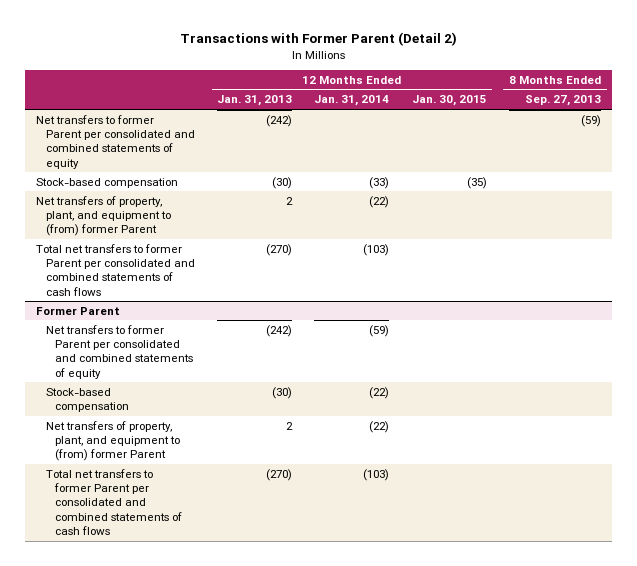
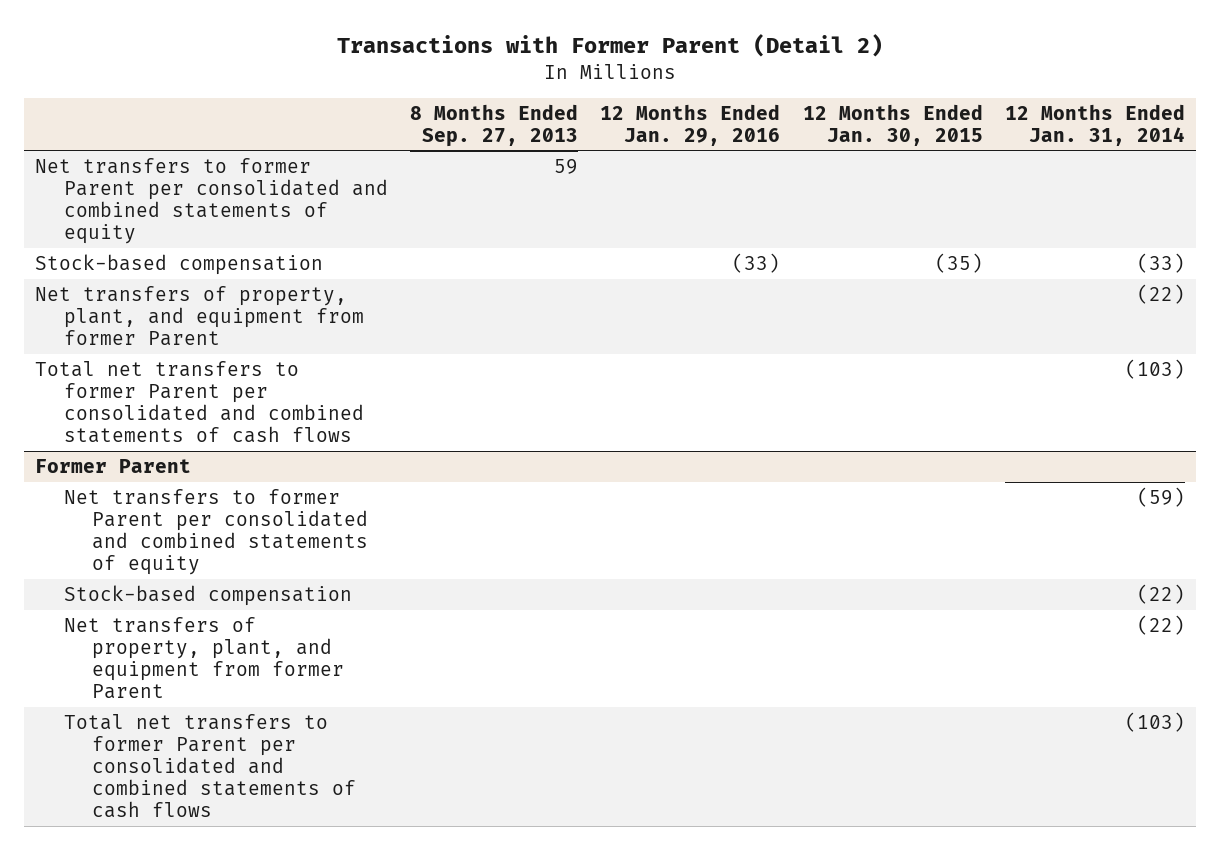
- | 12 Months Ended Jan. 31, 2013 | 12 Months Ended Jan. 31, 2014 | 12 Months Ended Jan. 30, 2015 | 8 Months Ended Sep. 27, 2013
+ | 8 Months Ended Sep. 27, 2013 | 12 Months Ended Jan. 29, 2016 | 12 Months Ended Jan. 30, 2015 | 12 Months Ended Jan. 31, 2014
- Net transfers to former Parent per consolidated and combined statements of equity | (242) | | | (59)
+ Net transfers to former Parent per consolidated and combined statements of equity | 59 | | |
- Net transfers of property, plant, and equipment to (from) former Parent | 2 | (22) | |
+ Net transfers of property, plant, and equipment from former Parent | | | | (22)
@ Former Parent
- Net transfers of property, plant, and equipment to (from) former Parent | 2 | (22) | |
+ Net transfers of property, plant, and equipment from former Parent | | | | (22)

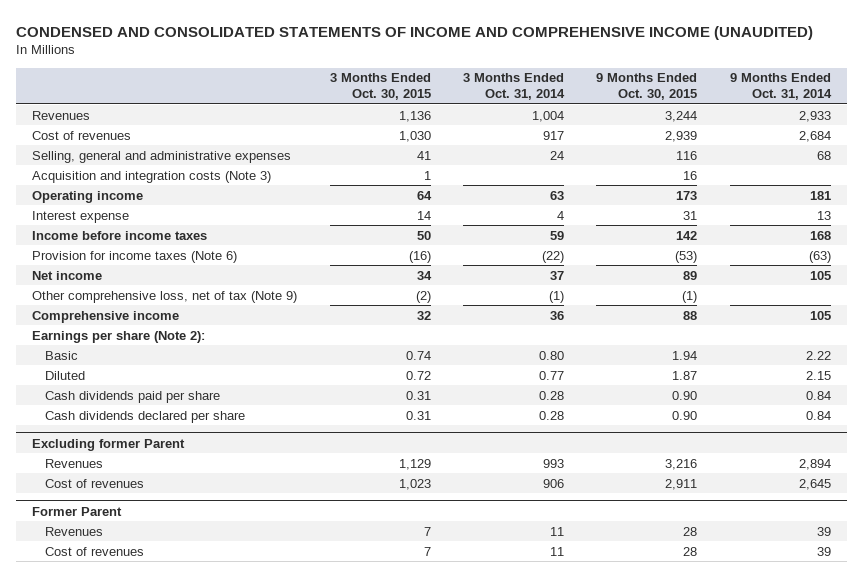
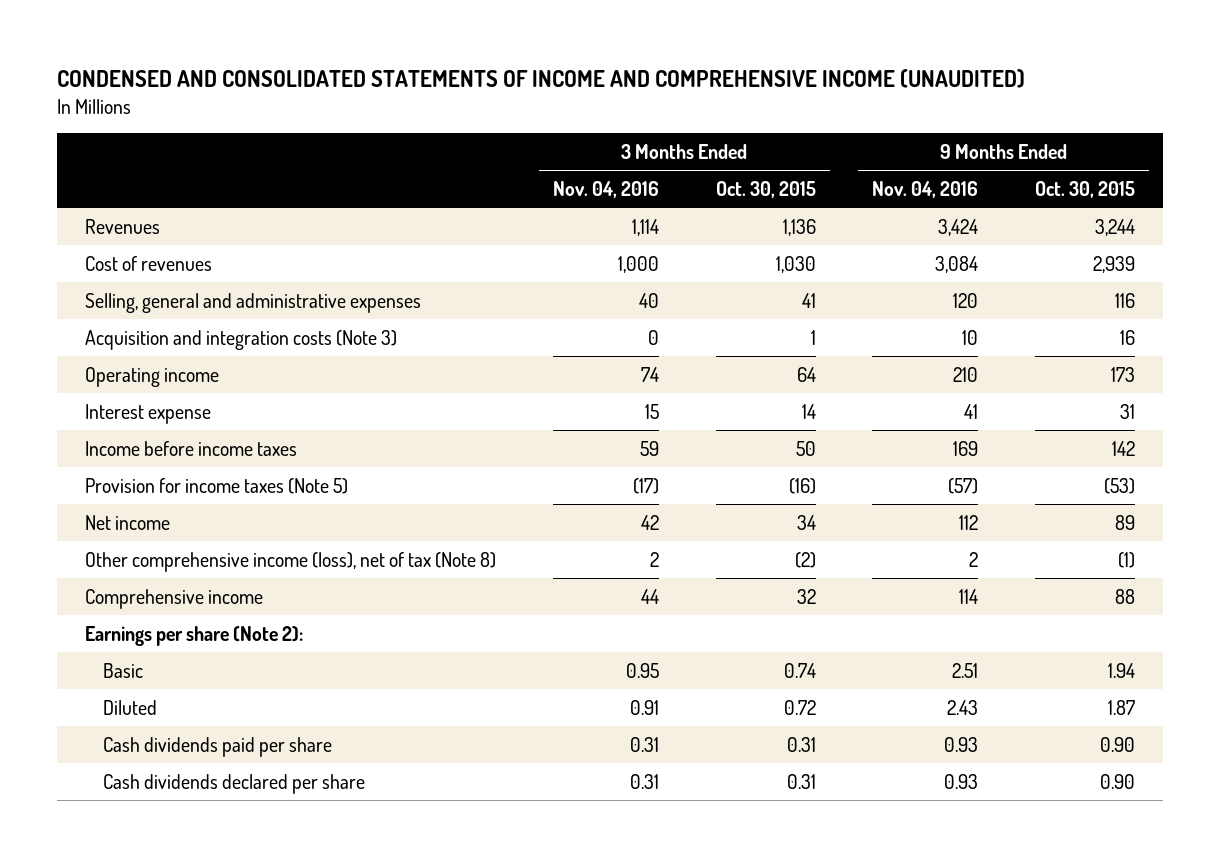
- | 3 Months Ended Oct. 30, 2015 | 3 Months Ended Oct. 31, 2014 | 9 Months Ended Oct. 30, 2015 | 9 Months Ended Oct. 31, 2014
+ | 3 Months Ended Nov. 04, 2016 | 3 Months Ended Oct. 30, 2015 | 9 Months Ended Nov. 04, 2016 | 9 Months Ended Oct. 30, 2015
- Provision for income taxes (Note 6) | (16) | (22) | (53) | (63)
+ Provision for income taxes (Note 5) | (17) | (16) | (57) | (53)
- Other comprehensive loss, net of tax (Note 9) | (2) | (1) | (1) |
+ Other comprehensive income (loss), net of tax (Note 8) | 2 | (2) | 2 | (1)
- Excluding former Parent
- Revenues | 1,129 | 993 | 3,216 | 2,894
- Cost of revenues | 1,023 | 906 | 2,911 | 2,645
- Former Parent
- Revenues | 7 | 11 | 28 | 39
- Cost of revenues | 7 | 11 | 28 | 39

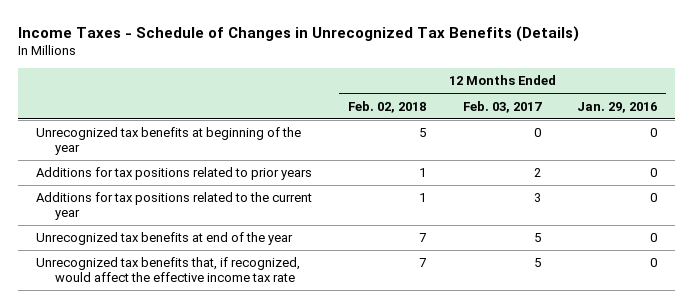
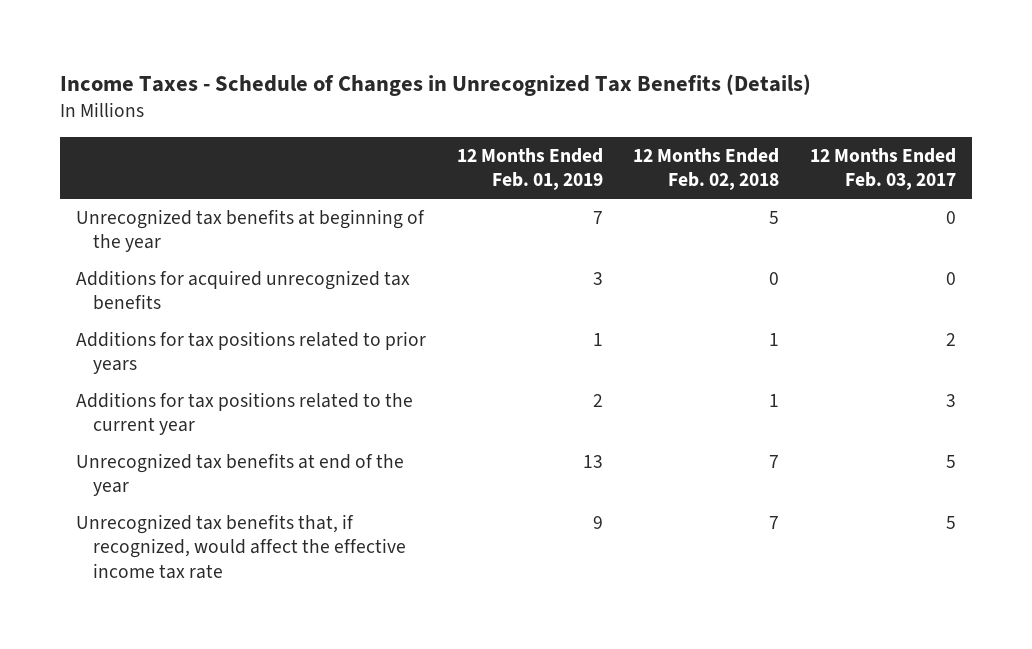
- | 12 Months Ended Feb. 02, 2018 | 12 Months Ended Feb. 03, 2017 | 12 Months Ended Jan. 29, 2016
+ | 12 Months Ended Feb. 01, 2019 | 12 Months Ended Feb. 02, 2018 | 12 Months Ended Feb. 03, 2017
+ Additions for acquired unrecognized tax benefits | 3 | 0 | 0

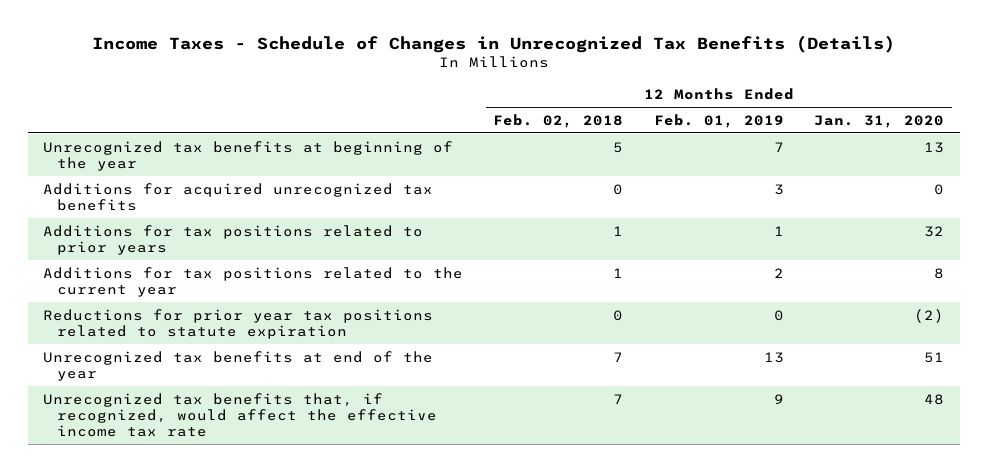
- | 12 Months Ended Feb. 01, 2019 | 12 Months Ended Feb. 02, 2018 | 12 Months Ended Feb. 03, 2017
+ | 12 Months Ended Feb. 02, 2018 | 12 Months Ended Feb. 01, 2019 | 12 Months Ended Jan. 31, 2020
+ Reductions for prior year tax positions related to statute expiration | 0 | 0 | (2)

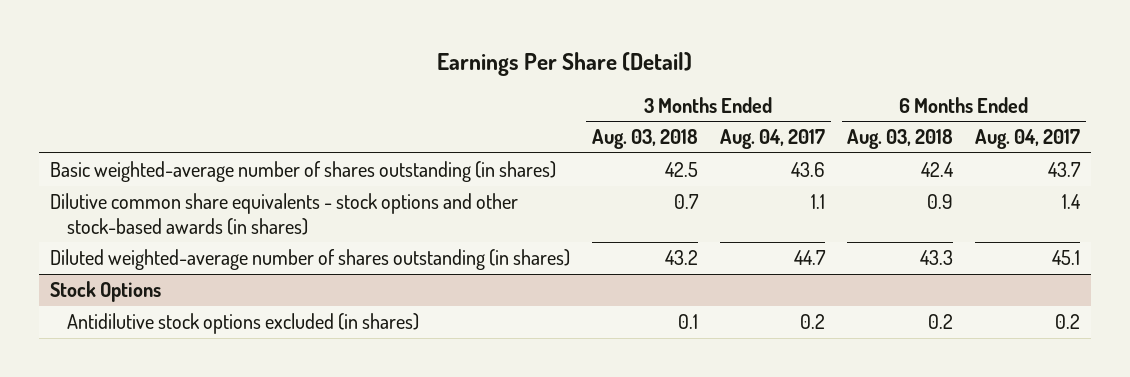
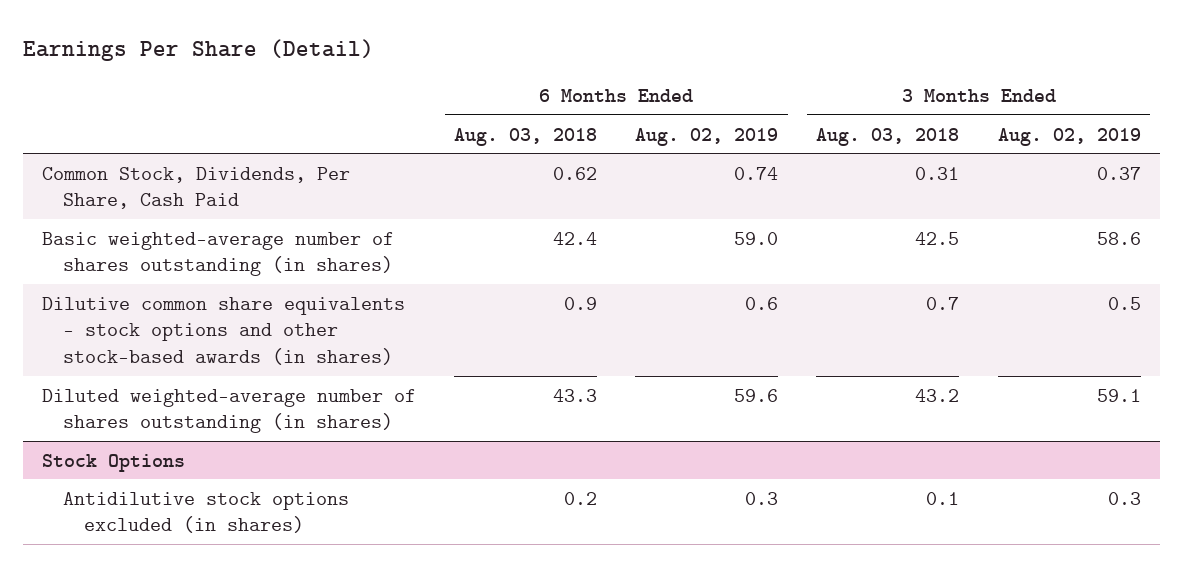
- | 3 Months Ended Aug. 03, 2018 | 3 Months Ended Aug. 04, 2017 | 6 Months Ended Aug. 03, 2018 | 6 Months Ended Aug. 04, 2017
+ | 6 Months Ended Aug. 03, 2018 | 6 Months Ended Aug. 02, 2019 | 3 Months Ended Aug. 03, 2018 | 3 Months Ended Aug. 02, 2019
+ Common Stock, Dividends, Per Share, Cash Paid | 0.62 | 0.74 | 0.31 | 0.37

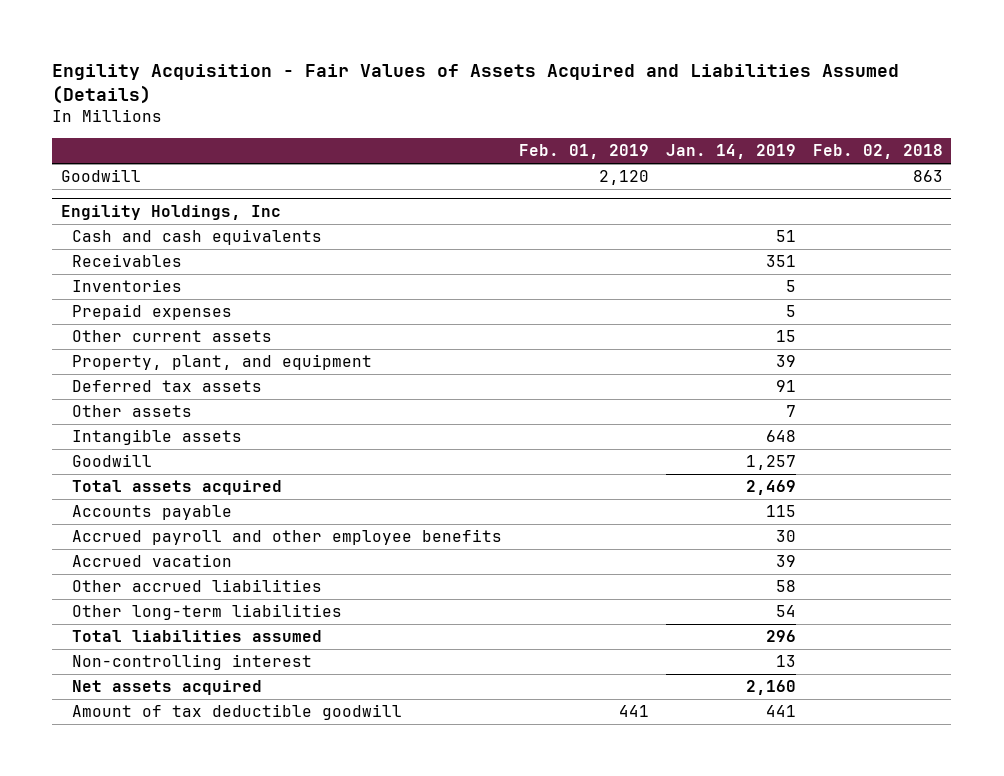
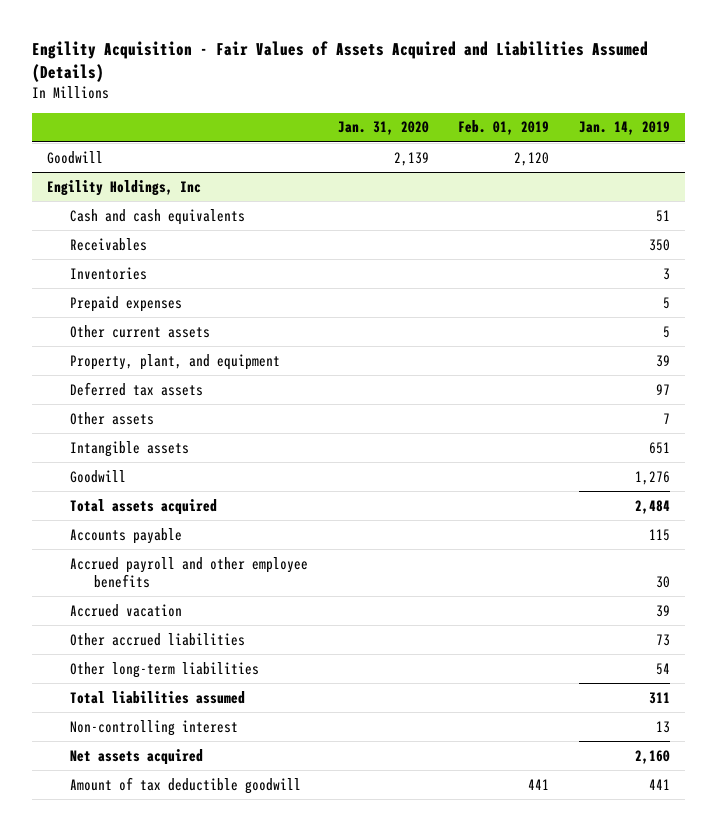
- | Feb. 01, 2019 | Jan. 14, 2019 | Feb. 02, 2018
+ | Jan. 31, 2020 | Feb. 01, 2019 | Jan. 14, 2019
@ Engility Holdings, Inc
- Receivables | | 351 |
- Inventories | | 5 |
+ Receivables | | | 350
+ Inventories | | | 3
- Other current assets | | 15 |
+ Other current assets | | | 5
- Deferred tax assets | | 91 |
+ Deferred tax assets | | | 97
- Intangible assets | | 648 |
- Goodwill | | 1,257 |
- Total assets acquired | | 2,469 |
+ Intangible assets | | | 651
+ Goodwill | | | 1,276
+ Total assets acquired | | | 2,484
- Other accrued liabilities | | 58 |
+ Other accrued liabilities | | | 73
- Total liabilities assumed | | 296 |
+ Total liabilities assumed | | | 311

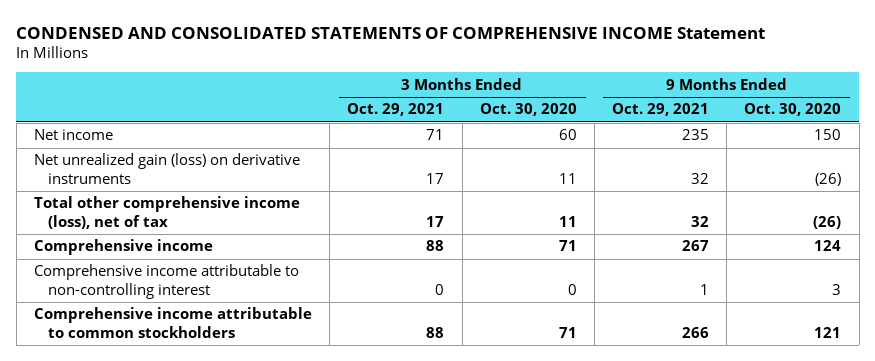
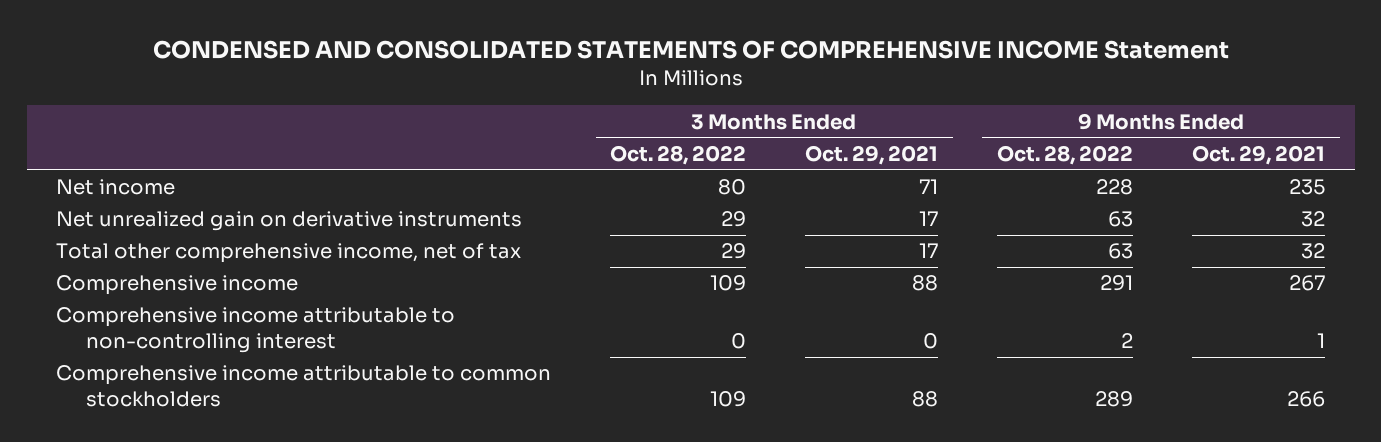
- | 3 Months Ended Oct. 29, 2021 | 3 Months Ended Oct. 30, 2020 | 9 Months Ended Oct. 29, 2021 | 9 Months Ended Oct. 30, 2020
+ | 3 Months Ended Oct. 28, 2022 | 3 Months Ended Oct. 29, 2021 | 9 Months Ended Oct. 28, 2022 | 9 Months Ended Oct. 29, 2021
- Net unrealized gain (loss) on derivative instruments | 17 | 11 | 32 | (26)
- Total other comprehensive income (loss), net of tax | 17 | 11 | 32 | (26)
+ Net unrealized gain on derivative instruments | 29 | 17 | 63 | 32
+ Total other comprehensive income, net of tax | 29 | 17 | 63 | 32

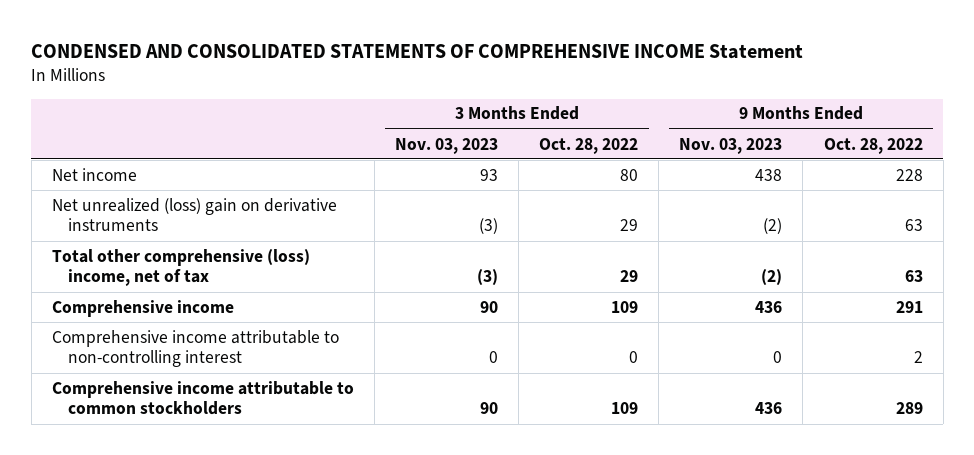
- | 3 Months Ended Oct. 28, 2022 | 3 Months Ended Oct. 29, 2021 | 9 Months Ended Oct. 28, 2022 | 9 Months Ended Oct. 29, 2021
+ | 3 Months Ended Nov. 03, 2023 | 3 Months Ended Oct. 28, 2022 | 9 Months Ended Nov. 03, 2023 | 9 Months Ended Oct. 28, 2022
- Net unrealized gain on derivative instruments | 29 | 17 | 63 | 32
- Total other comprehensive income, net of tax | 29 | 17 | 63 | 32
+ Net unrealized (loss) gain on derivative instruments | (3) | 29 | (2) | 63
+ Total other comprehensive (loss) income, net of tax | (3) | 29 | (2) | 63

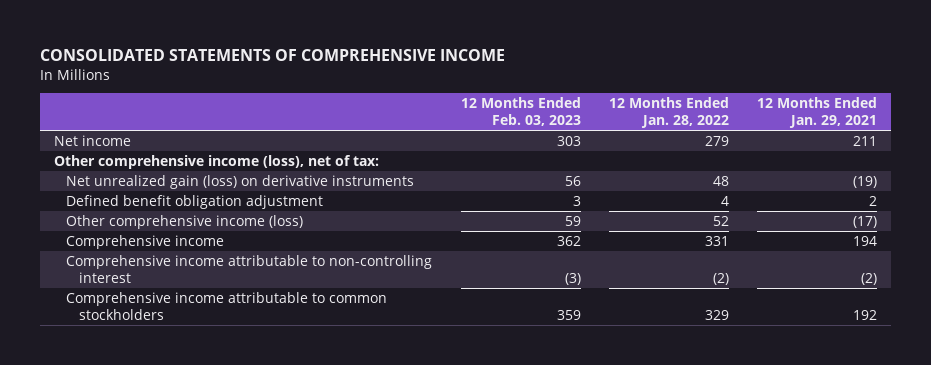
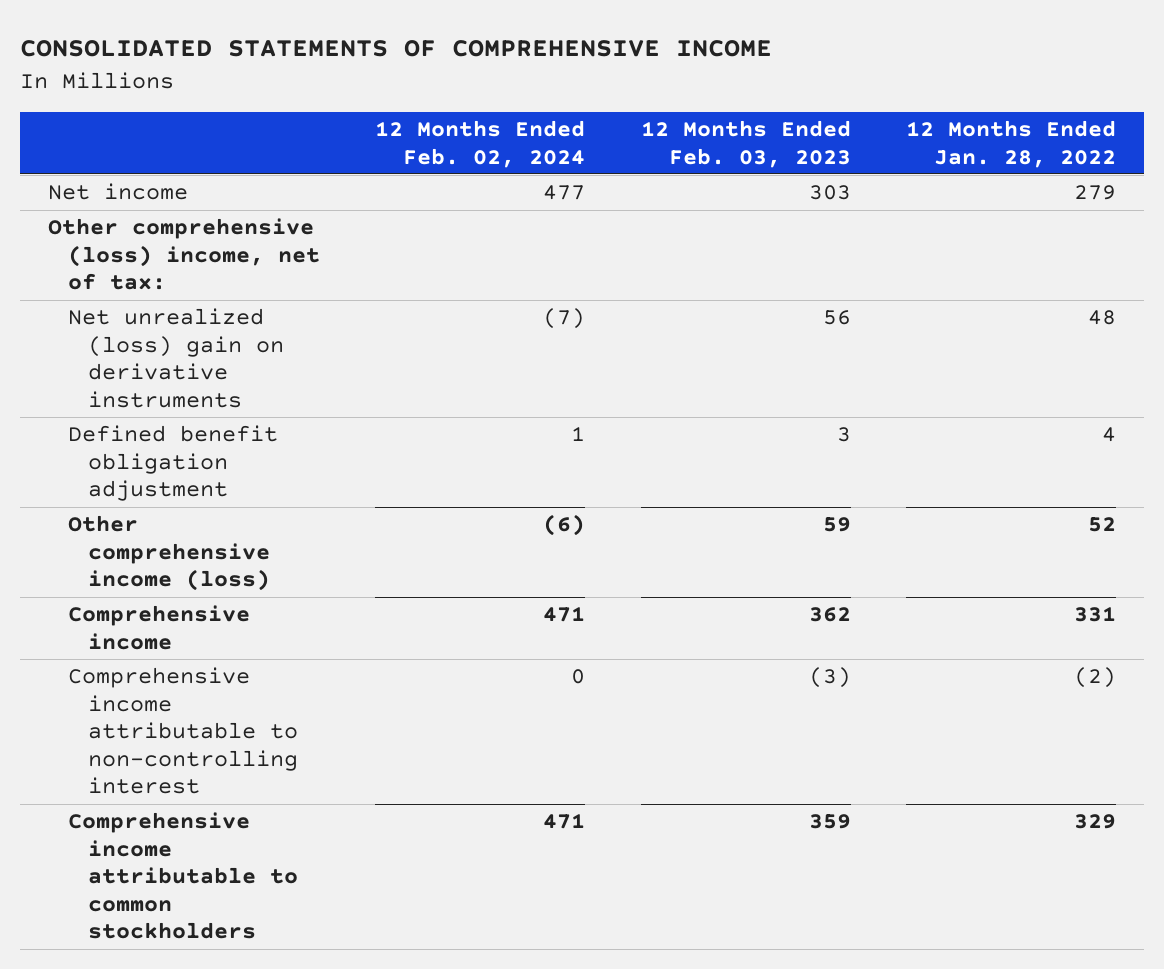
- | 12 Months Ended Feb. 03, 2023 | 12 Months Ended Jan. 28, 2022 | 12 Months Ended Jan. 29, 2021
+ | 12 Months Ended Feb. 02, 2024 | 12 Months Ended Feb. 03, 2023 | 12 Months Ended Jan. 28, 2022
- Other comprehensive income (loss), net of tax:
- Net unrealized gain (loss) on derivative instruments | 56 | 48 | (19)
+ Other comprehensive (loss) income, net of tax:
+ Net unrealized (loss) gain on derivative instruments | (7) | 56 | 48

